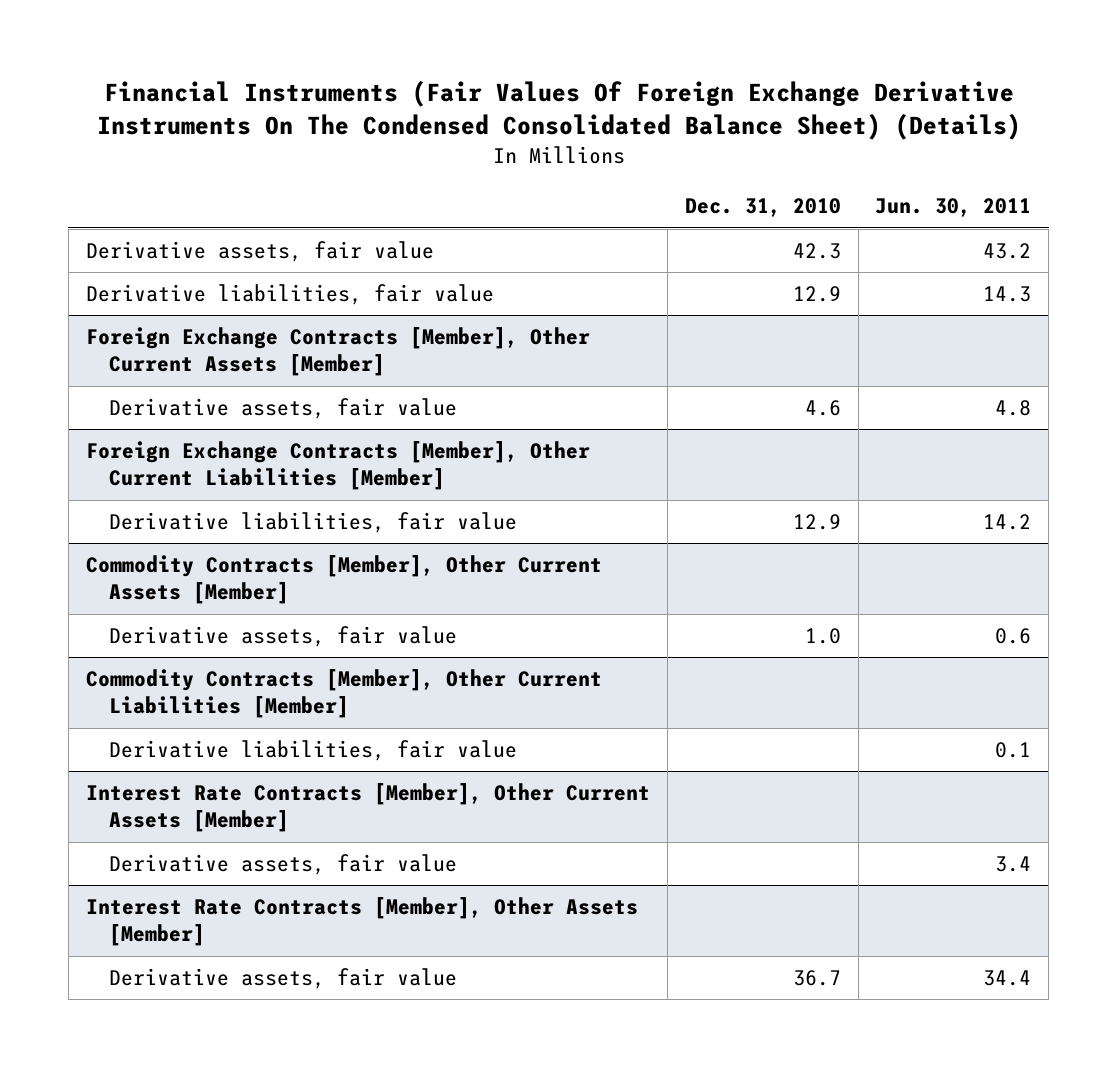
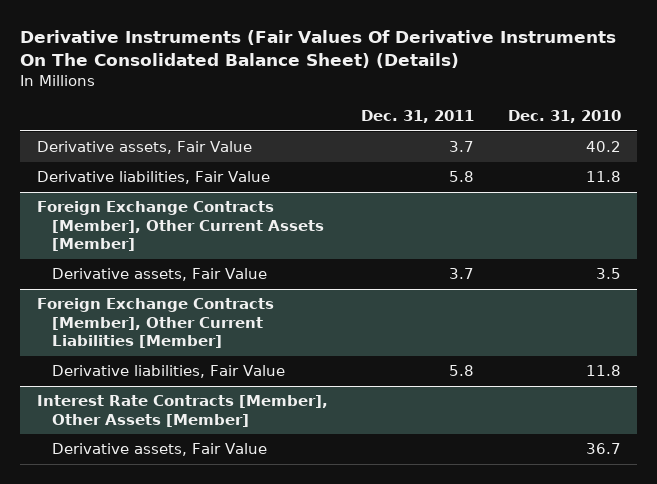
- Financial Instruments (Fair Values Of Foreign Exchange Derivative Instruments On The Condensed Consolidated Balance Sheet) (Details)
+ Derivative Instruments (Fair Values Of Derivative Instruments On The Consolidated Balance Sheet) (Details)
- | Dec. 31, 2010 | Jun. 30, 2011
+ | Dec. 31, 2011 | Dec. 31, 2010
- Derivative assets, fair value | 42.3 | 43.2
- Derivative liabilities, fair value | 12.9 | 14.3
+ Derivative assets, Fair Value | 3.7 | 40.2
+ Derivative liabilities, Fair Value | 5.8 | 11.8
@ Foreign Exchange Contracts [Member], Other Current Assets [Member]
- Derivative assets, fair value | 4.6 | 4.8
+ Derivative assets, Fair Value | 3.7 | 3.5
@ Foreign Exchange Contracts [Member], Other Current Liabilities [Member]
- Derivative liabilities, fair value | 12.9 | 14.2
- Commodity Contracts [Member], Other Current Assets [Member]
- Derivative assets, fair value | 1.0 | 0.6
- Commodity Contracts [Member], Other Current Liabilities [Member]
- Derivative liabilities, fair value | | 0.1
- Interest Rate Contracts [Member], Other Current Assets [Member]
- Derivative assets, fair value | | 3.4
@ Foreign Exchange Contracts [Member], Other Current Liabilities [Member]
+ Derivative liabilities, Fair Value | 5.8 | 11.8
@ Interest Rate Contracts [Member], Other Assets [Member]
- Derivative assets, fair value | 36.7 | 34.4
+ Derivative assets, Fair Value | | 36.7

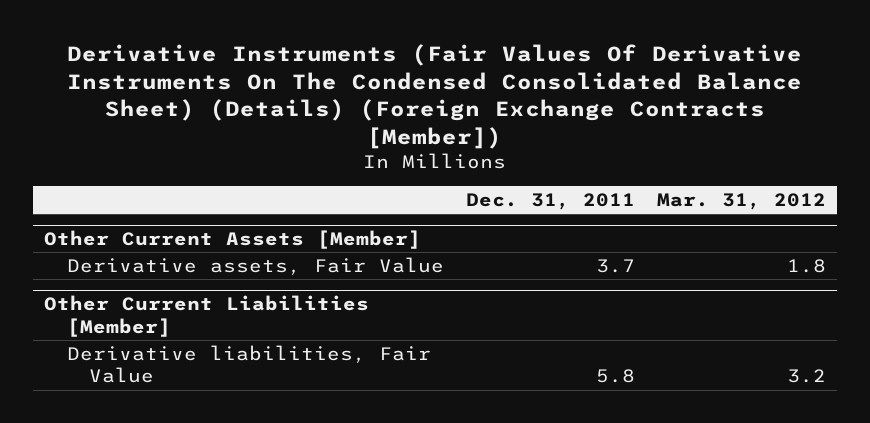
- Derivative Instruments (Fair Values Of Derivative Instruments On The Consolidated Balance Sheet) (Details)
+ Derivative Instruments (Fair Values Of Derivative Instruments On The Condensed Consolidated Balance Sheet) (Details) (Foreign Exchange Contracts [Member])
- | Dec. 31, 2011 | Dec. 31, 2010
+ | Dec. 31, 2011 | Mar. 31, 2012
- Derivative assets, Fair Value | 3.7 | 40.2
- Derivative liabilities, Fair Value | 5.8 | 11.8
- Foreign Exchange Contracts [Member], Other Current Assets [Member]
+ Other Current Assets [Member]
- Foreign Exchange Contracts [Member], Other Current Liabilities [Member]
+ Other Current Liabilities [Member]
- Interest Rate Contracts [Member], Other Assets [Member]
- Derivative assets, Fair Value | | 36.7

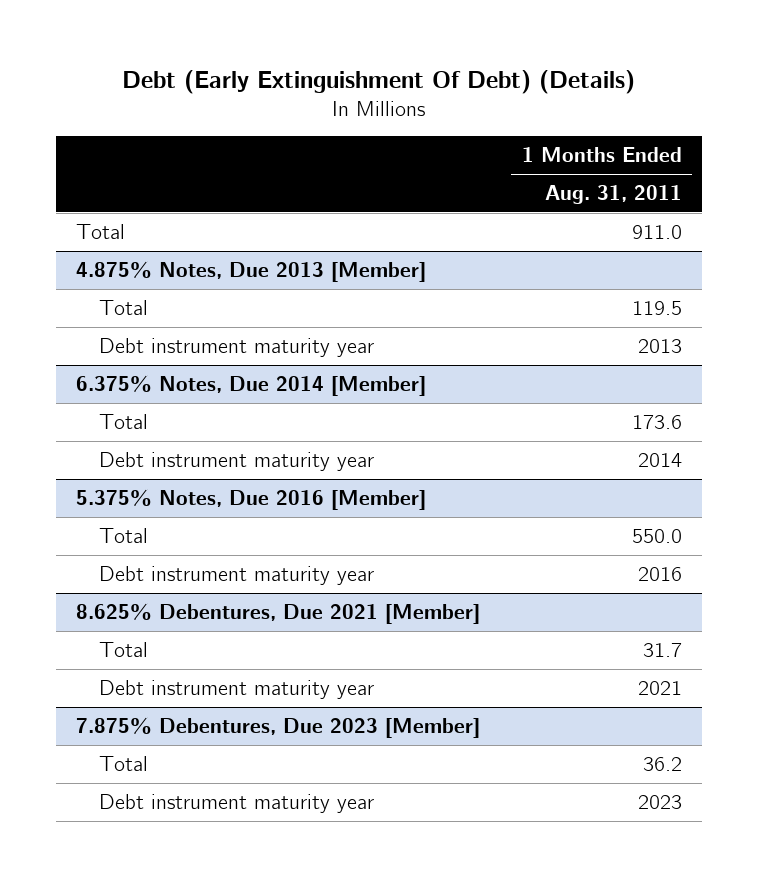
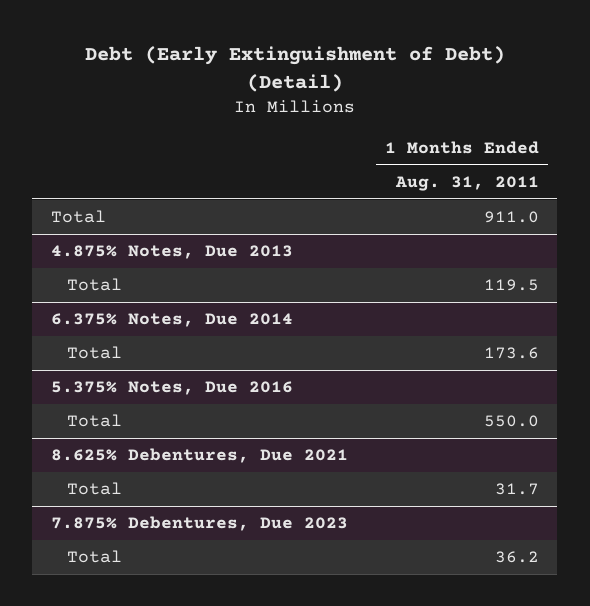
- Debt (Early Extinguishment Of Debt) (Details)
+ Debt (Early Extinguishment of Debt) (Detail)
- 4.875% Notes, Due 2013 [Member]
+ 4.875% Notes, Due 2013
- Debt instrument maturity year | 2013
- 6.375% Notes, Due 2014 [Member]
+ 6.375% Notes, Due 2014
- Debt instrument maturity year | 2014
- 5.375% Notes, Due 2016 [Member]
+ 5.375% Notes, Due 2016
- Debt instrument maturity year | 2016
- 8.625% Debentures, Due 2021 [Member]
+ 8.625% Debentures, Due 2021
- Debt instrument maturity year | 2021
- 7.875% Debentures, Due 2023 [Member]
+ 7.875% Debentures, Due 2023
- Debt instrument maturity year | 2023

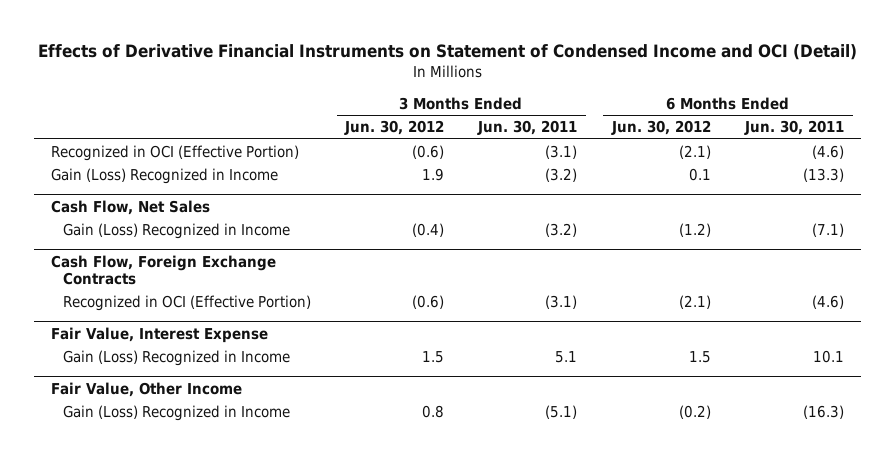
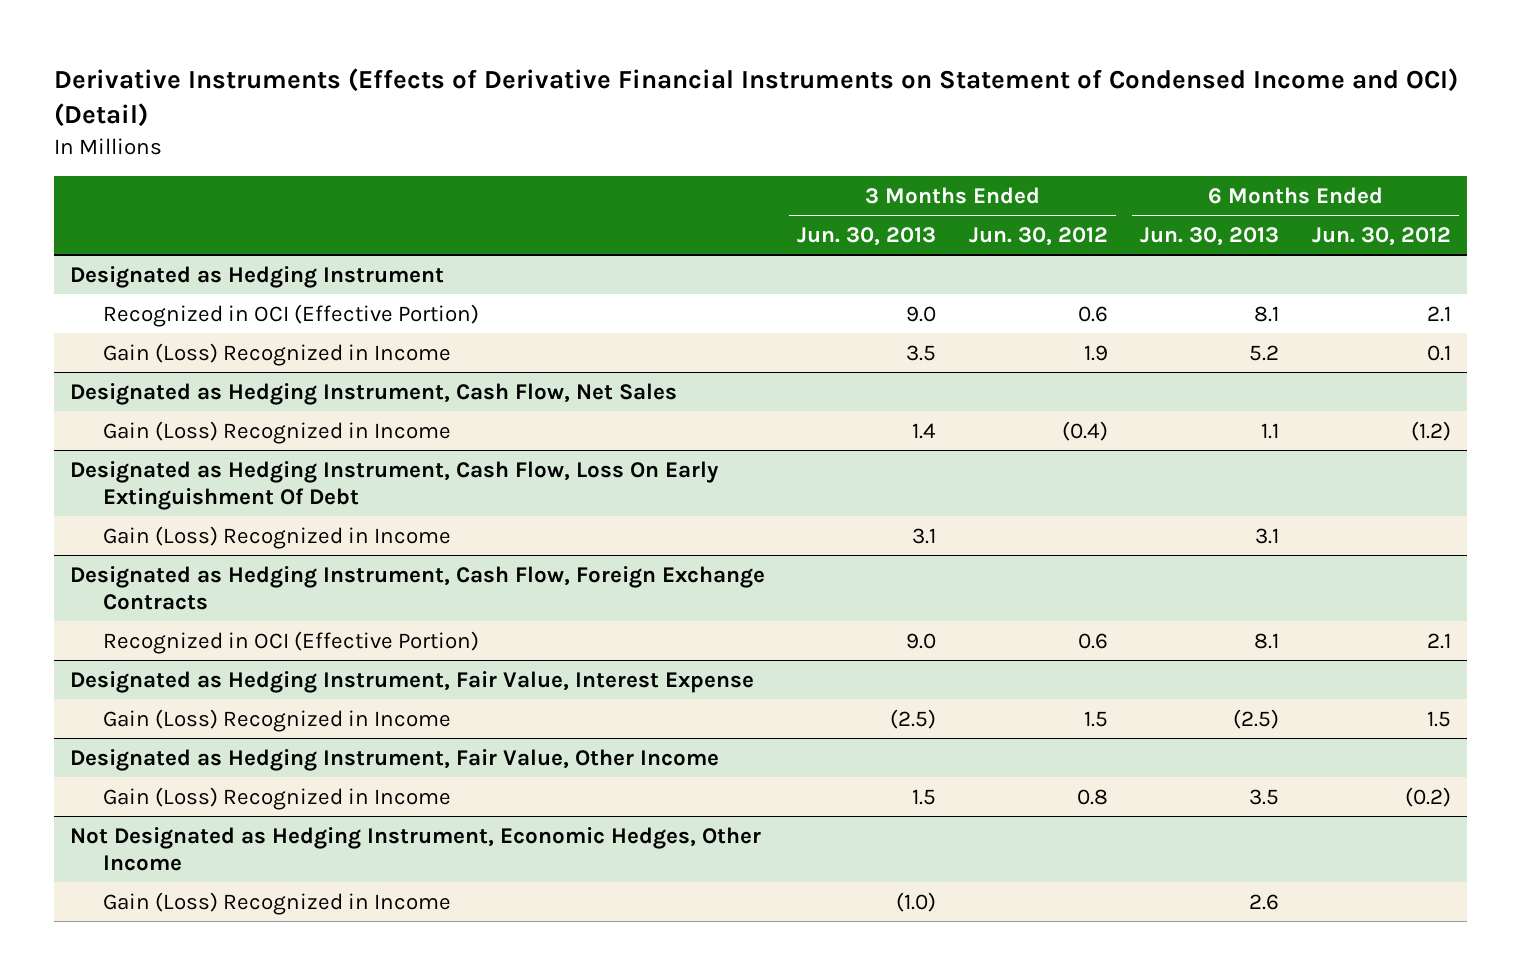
- Effects of Derivative Financial Instruments on Statement of Condensed Income and OCI (Detail)
+ Derivative Instruments (Effects of Derivative Financial Instruments on Statement of Condensed Income and OCI) (Detail)
- | 3 Months Ended Jun. 30, 2012 | 3 Months Ended Jun. 30, 2011 | 6 Months Ended Jun. 30, 2012 | 6 Months Ended Jun. 30, 2011
+ | 3 Months Ended Jun. 30, 2013 | 3 Months Ended Jun. 30, 2012 | 6 Months Ended Jun. 30, 2013 | 6 Months Ended Jun. 30, 2012
- Recognized in OCI (Effective Portion) | (0.6) | (3.1) | (2.1) | (4.6)
+ Designated as Hedging Instrument
+ Recognized in OCI (Effective Portion) | 9.0 | 0.6 | 8.1 | 2.1
- Cash Flow, Net Sales
+ Designated as Hedging Instrument, Cash Flow, Net Sales
- Cash Flow, Foreign Exchange Contracts
- Recognized in OCI (Effective Portion) | (0.6) | (3.1) | (2.1) | (4.6)
- Fair Value, Interest Expense
+ Designated as Hedging Instrument, Cash Flow, Loss On Early Extinguishment Of Debt
+ Gain (Loss) Recognized in Income | 3.1 | | 3.1 |
+ Designated as Hedging Instrument, Cash Flow, Foreign Exchange Contracts
+ Recognized in OCI (Effective Portion) | 9.0 | 0.6 | 8.1 | 2.1
+ Designated as Hedging Instrument, Fair Value, Interest Expense
- Fair Value, Other Income
+ Designated as Hedging Instrument, Fair Value, Other Income
+ Not Designated as Hedging Instrument, Economic Hedges, Other Income
+ Gain (Loss) Recognized in Income | (1.0) | | 2.6 |

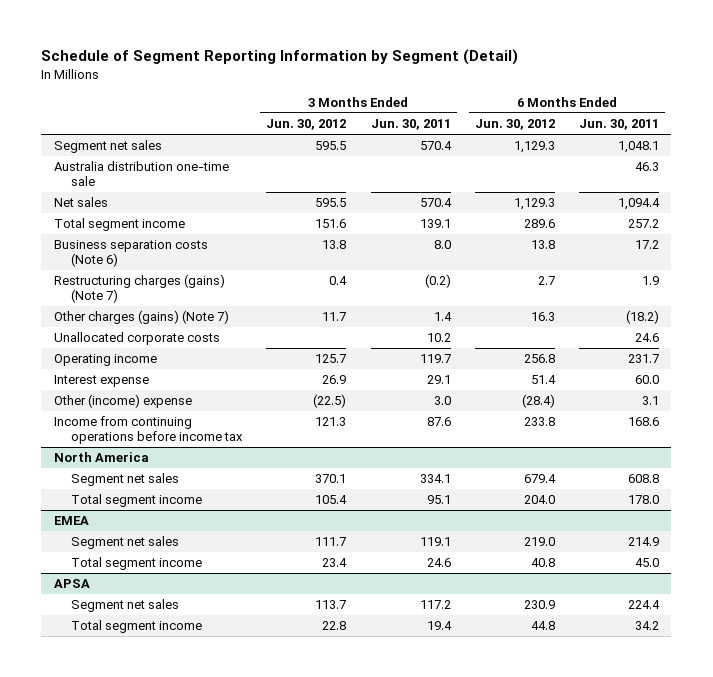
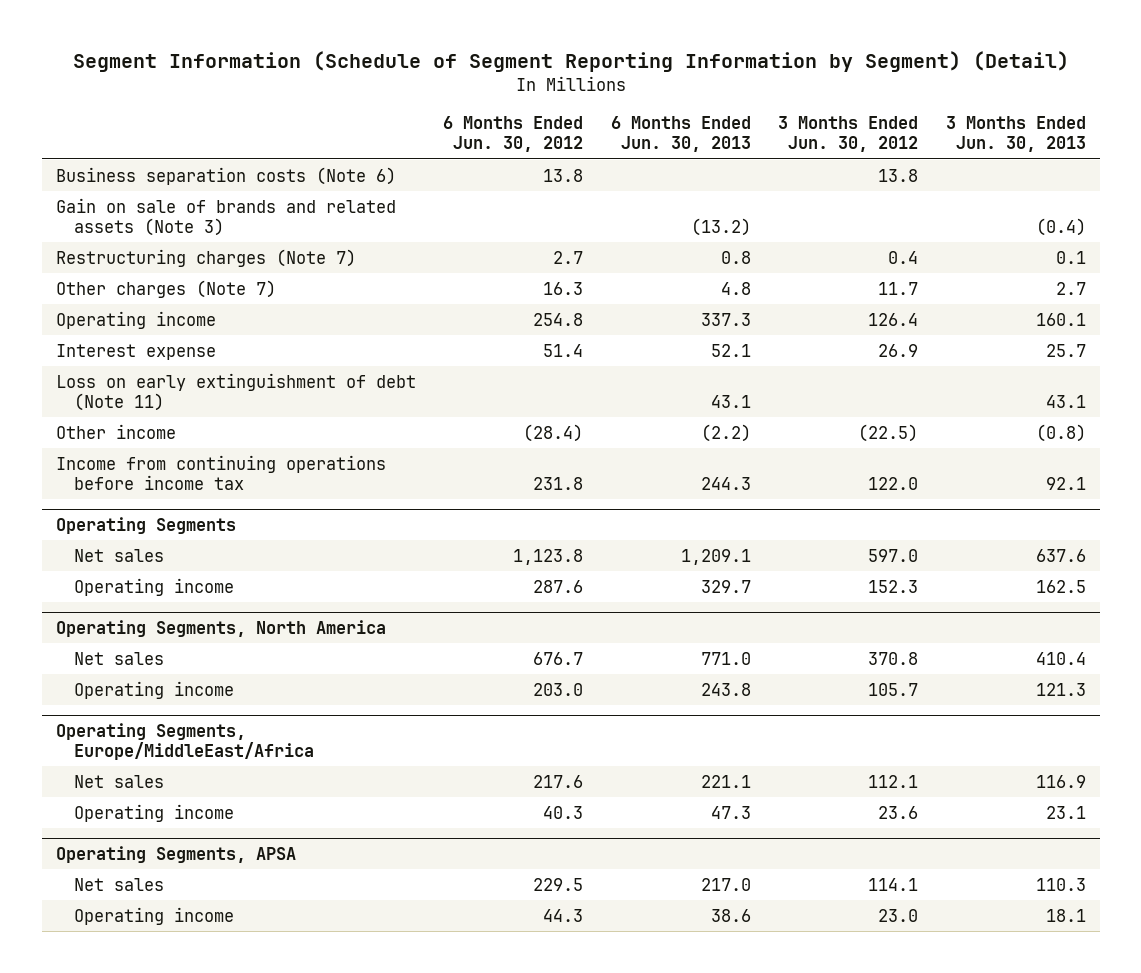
- Schedule of Segment Reporting Information by Segment (Detail)
+ Segment Information (Schedule of Segment Reporting Information by Segment) (Detail)
- | 3 Months Ended Jun. 30, 2012 | 3 Months Ended Jun. 30, 2011 | 6 Months Ended Jun. 30, 2012 | 6 Months Ended Jun. 30, 2011
+ | 6 Months Ended Jun. 30, 2012 | 6 Months Ended Jun. 30, 2013 | 3 Months Ended Jun. 30, 2012 | 3 Months Ended Jun. 30, 2013
- Segment net sales | 595.5 | 570.4 | 1,129.3 | 1,048.1
- Australia distribution one-time sale | | | | 46.3
- Net sales | 595.5 | 570.4 | 1,129.3 | 1,094.4
- Total segment income | 151.6 | 139.1 | 289.6 | 257.2
- Restructuring charges (gains) (Note 7) | 0.4 | (0.2) | 2.7 | 1.9
- Other charges (gains) (Note 7) | 11.7 | 1.4 | 16.3 | (18.2)
- Unallocated corporate costs | | 10.2 | | 24.6
- Operating income | 125.7 | 119.7 | 256.8 | 231.7
+ Gain on sale of brands and related assets (Note 3) | | (13.2) | | (0.4)
+ Restructuring charges (Note 7) | 2.7 | 0.8 | 0.4 | 0.1
+ Other charges (Note 7) | 16.3 | 4.8 | 11.7 | 2.7
+ Operating income | 254.8 | 337.3 | 126.4 | 160.1
- Other (income) expense | (22.5) | 3.0 | (28.4) | 3.1
- Income from continuing operations before income tax | 121.3 | 87.6 | 233.8 | 168.6
- North America
- Segment net sales | 370.1 | 334.1 | 679.4 | 608.8
- Total segment income | 105.4 | 95.1 | 204.0 | 178.0
- EMEA
- Segment net sales | 111.7 | 119.1 | 219.0 | 214.9
- Total segment income | 23.4 | 24.6 | 40.8 | 45.0
- APSA
- Segment net sales | 113.7 | 117.2 | 230.9 | 224.4
- Total segment income | 22.8 | 19.4 | 44.8 | 34.2
+ Loss on early extinguishment of debt (Note 11) | | 43.1 | | 43.1
+ Other income | (28.4) | (2.2) | (22.5) | (0.8)
+ Income from continuing operations before income tax | 231.8 | 244.3 | 122.0 | 92.1
+ Operating Segments
+ Net sales | 1,123.8 | 1,209.1 | 597.0 | 637.6
+ Operating income | 287.6 | 329.7 | 152.3 | 162.5
+ Operating Segments, North America
+ Net sales | 676.7 | 771.0 | 370.8 | 410.4
+ Operating income | 203.0 | 243.8 | 105.7 | 121.3
+ Operating Segments, Europe/MiddleEast/Africa
+ Net sales | 217.6 | 221.1 | 112.1 | 116.9
+ Operating income | 40.3 | 47.3 | 23.6 | 23.1
+ Operating Segments, APSA
+ Net sales | 229.5 | 217.0 | 114.1 | 110.3
+ Operating income | 44.3 | 38.6 | 23.0 | 18.1

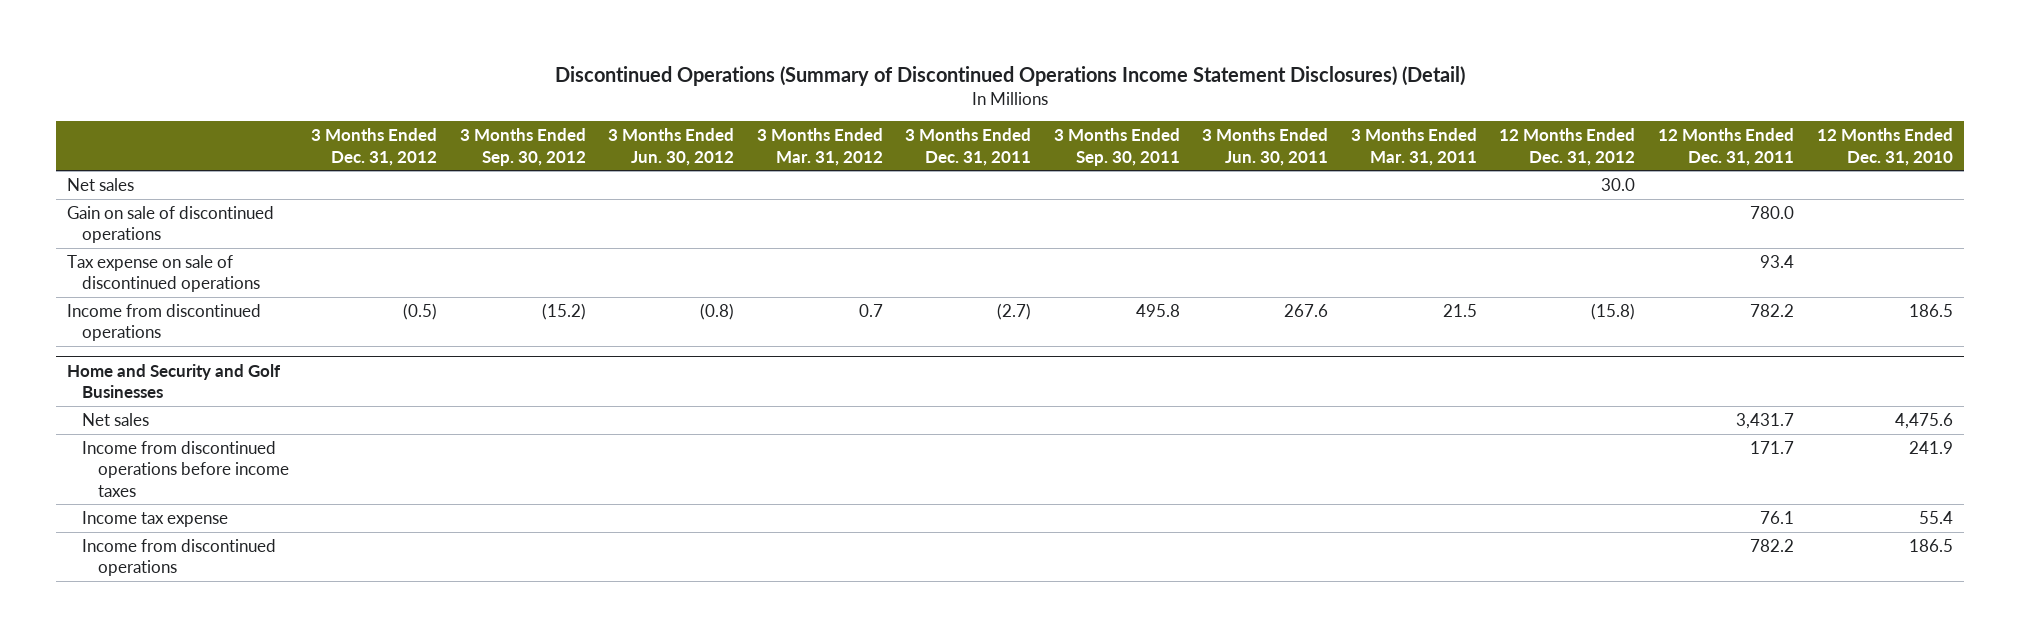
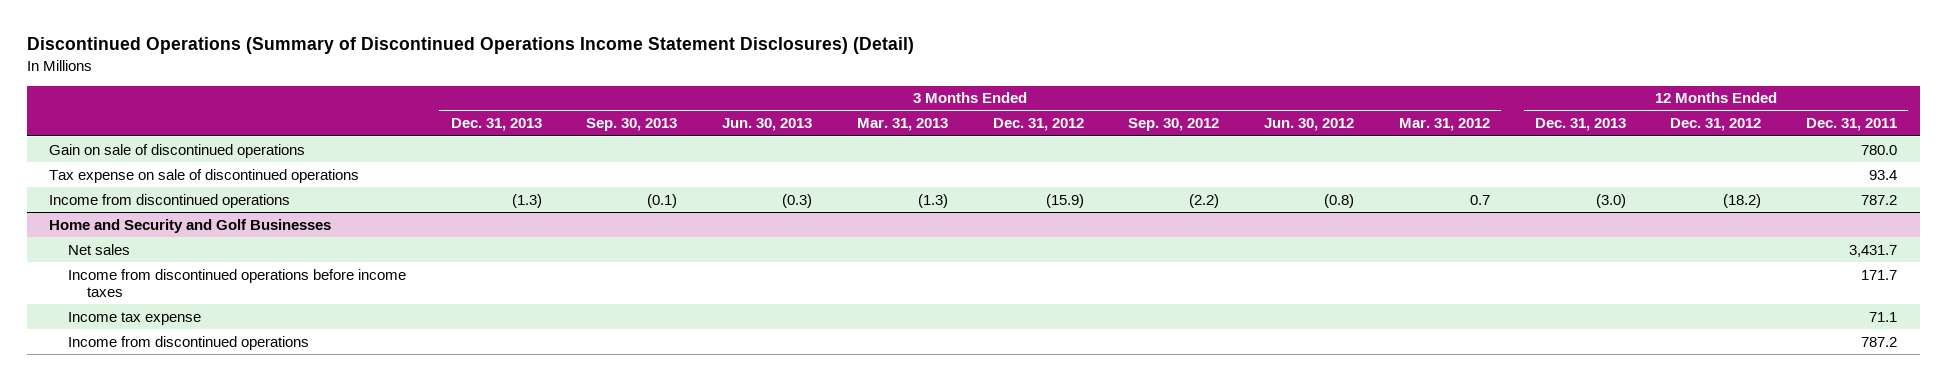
- | 3 Months Ended Dec. 31, 2012 | 3 Months Ended Sep. 30, 2012 | 3 Months Ended Jun. 30, 2012 | 3 Months Ended Mar. 31, 2012 | 3 Months Ended Dec. 31, 2011 | 3 Months Ended Sep. 30, 2011 | 3 Months Ended Jun. 30, 2011 | 3 Months Ended Mar. 31, 2011 | 12 Months Ended Dec. 31, 2012 | 12 Months Ended Dec. 31, 2011 | 12 Months Ended Dec. 31, 2010
+ | 3 Months Ended Dec. 31, 2013 | 3 Months Ended Sep. 30, 2013 | 3 Months Ended Jun. 30, 2013 | 3 Months Ended Mar. 31, 2013 | 3 Months Ended Dec. 31, 2012 | 3 Months Ended Sep. 30, 2012 | 3 Months Ended Jun. 30, 2012 | 3 Months Ended Mar. 31, 2012 | 12 Months Ended Dec. 31, 2013 | 12 Months Ended Dec. 31, 2012 | 12 Months Ended Dec. 31, 2011
- Net sales | | | | | | | | | 30.0 | |
- Income from discontinued operations | (0.5) | (15.2) | (0.8) | 0.7 | (2.7) | 495.8 | 267.6 | 21.5 | (15.8) | 782.2 | 186.5
+ Income from discontinued operations | (1.3) | (0.1) | (0.3) | (1.3) | (15.9) | (2.2) | (0.8) | 0.7 | (3.0) | (18.2) | 787.2
@ Home and Security and Golf Businesses
- Income tax expense | | | | | | | | | | 76.1 | 55.4
- Income from discontinued operations | | | | | | | | | | 782.2 | 186.5
+ Income tax expense | | | | | | | | | | | 71.1
+ Income from discontinued operations | | | | | | | | | | | 787.2

